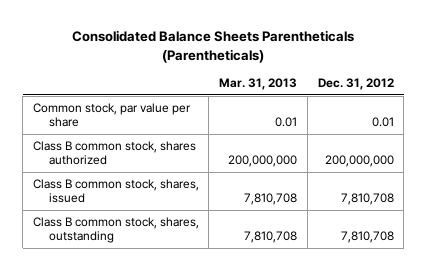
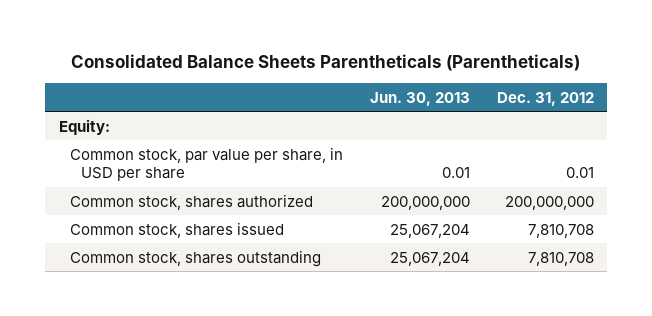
- | Mar. 31, 2013 | Dec. 31, 2012
+ | Jun. 30, 2013 | Dec. 31, 2012
- Common stock, par value per share | 0.01 | 0.01
- Class B common stock, shares authorized | 200,000,000 | 200,000,000
- Class B common stock, shares, issued | 7,810,708 | 7,810,708
- Class B common stock, shares, outstanding | 7,810,708 | 7,810,708
+ Equity:
+ Common stock, par value per share, in USD per share | 0.01 | 0.01
+ Common stock, shares authorized | 200,000,000 | 200,000,000
+ Common stock, shares issued | 25,067,204 | 7,810,708
+ Common stock, shares outstanding | 25,067,204 | 7,810,708

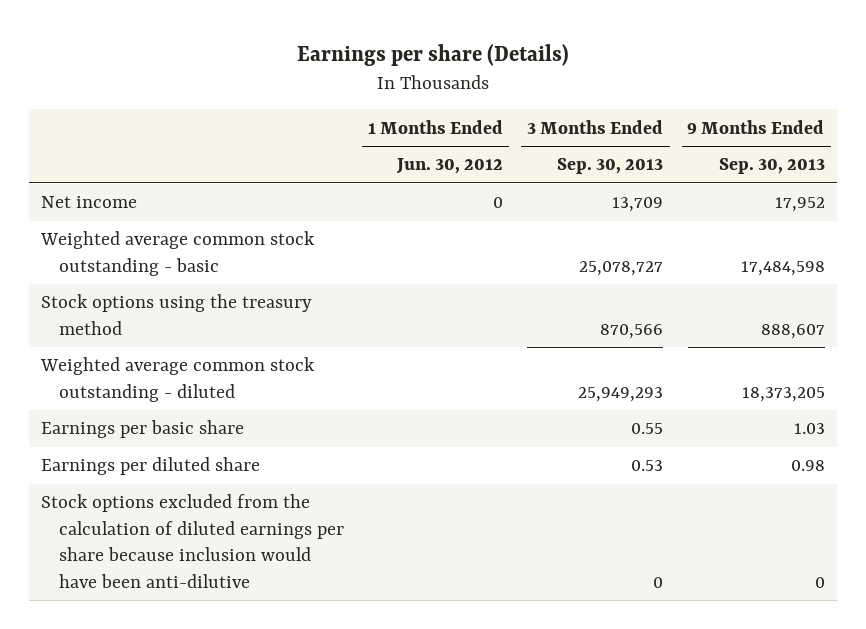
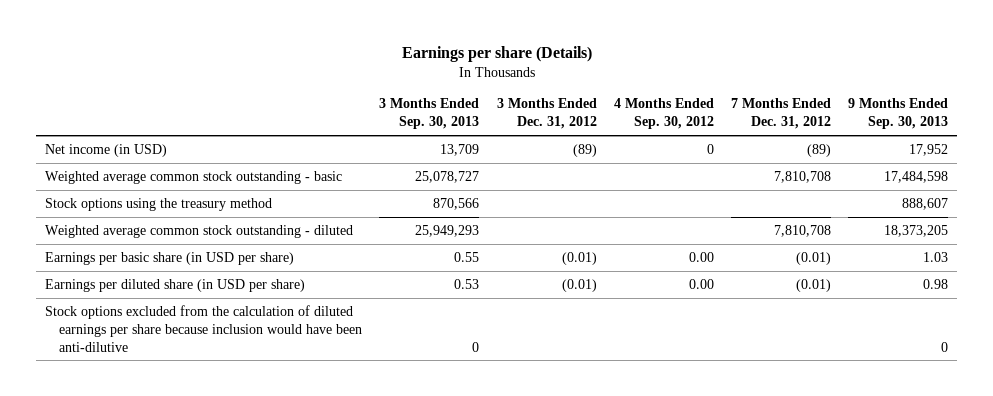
- | 1 Months Ended Jun. 30, 2012 | 3 Months Ended Sep. 30, 2013 | 9 Months Ended Sep. 30, 2013
+ | 3 Months Ended Sep. 30, 2013 | 3 Months Ended Dec. 31, 2012 | 4 Months Ended Sep. 30, 2012 | 7 Months Ended Dec. 31, 2012 | 9 Months Ended Sep. 30, 2013
- Net income | 0 | 13,709 | 17,952
+ Net income (in USD) | 13,709 | (89) | 0 | (89) | 17,952
- Earnings per basic share | | 0.55 | 1.03
- Earnings per diluted share | | 0.53 | 0.98
+ Earnings per basic share (in USD per share) | 0.55 | (0.01) | 0.00 | (0.01) | 1.03
+ Earnings per diluted share (in USD per share) | 0.53 | (0.01) | 0.00 | (0.01) | 0.98

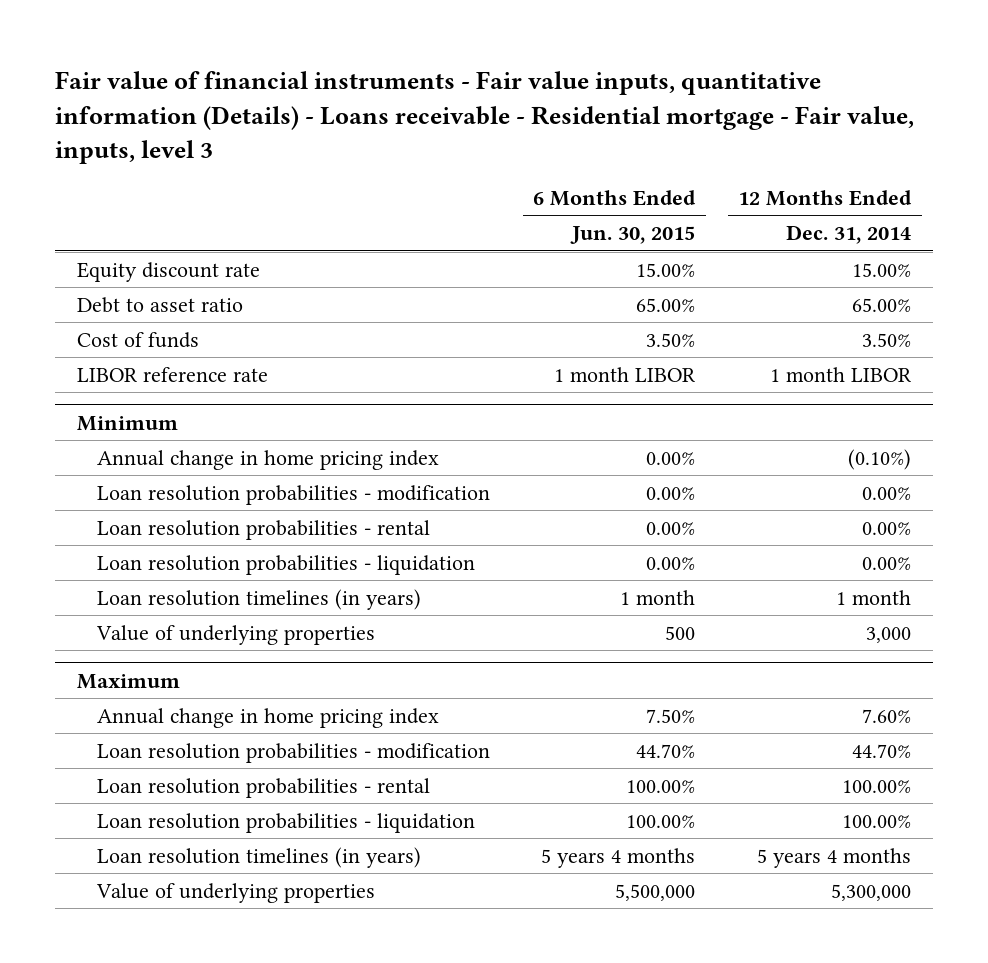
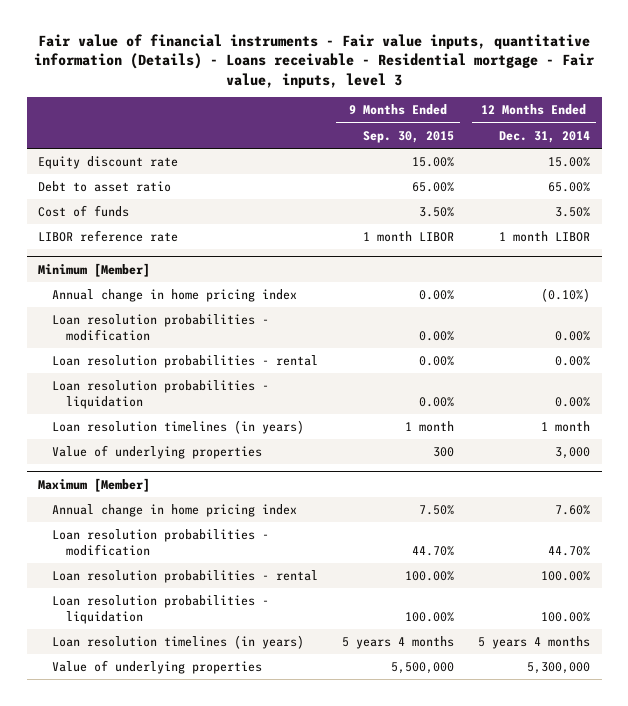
- | 6 Months Ended Jun. 30, 2015 | 12 Months Ended Dec. 31, 2014
+ | 9 Months Ended Sep. 30, 2015 | 12 Months Ended Dec. 31, 2014
- Minimum
+ Minimum [Member]
- Maximum
+ Maximum [Member]

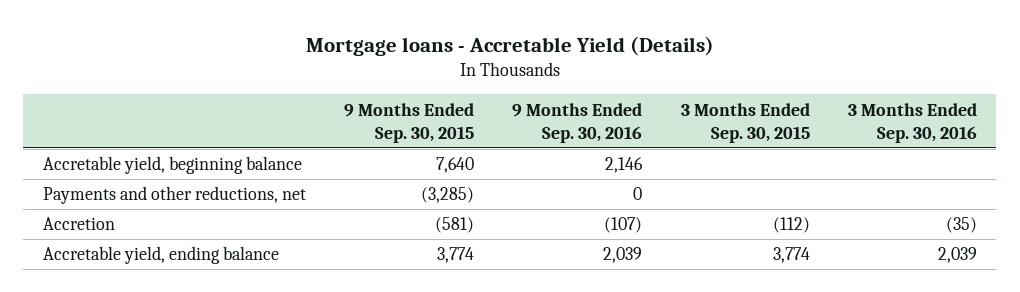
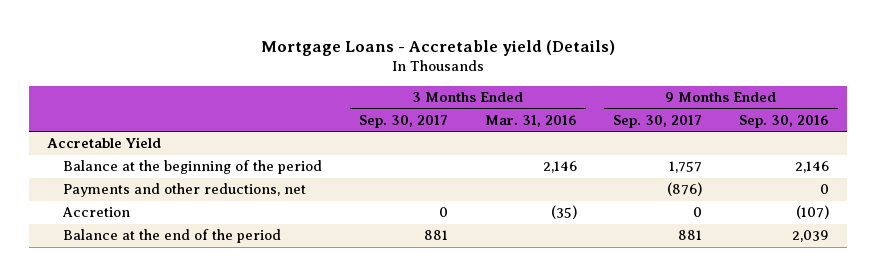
- Mortgage loans - Accretable Yield (Details)
+ Mortgage Loans - Accretable yield (Details)
- | 9 Months Ended Sep. 30, 2015 | 9 Months Ended Sep. 30, 2016 | 3 Months Ended Sep. 30, 2015 | 3 Months Ended Sep. 30, 2016
+ | 3 Months Ended Sep. 30, 2017 | 3 Months Ended Mar. 31, 2016 | 9 Months Ended Sep. 30, 2017 | 9 Months Ended Sep. 30, 2016
- Accretable yield, beginning balance | 7,640 | 2,146 | |
+ Accretable Yield
+ Balance at the beginning of the period | | 2,146 | 1,757 | 2,146
- Accretable yield, ending balance | 3,774 | 2,039 | 3,774 | 2,039
+ Balance at the end of the period | 881 | | 881 | 2,039

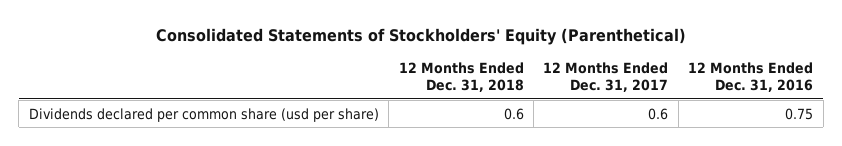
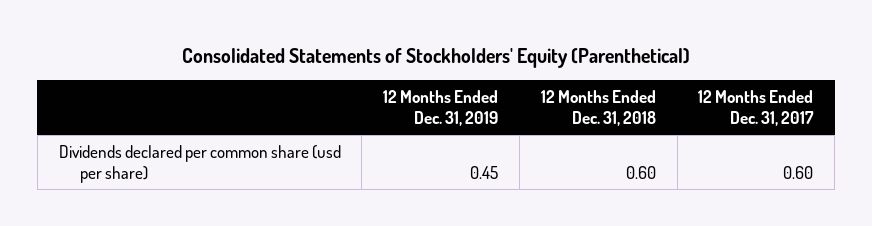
- | 12 Months Ended Dec. 31, 2018 | 12 Months Ended Dec. 31, 2017 | 12 Months Ended Dec. 31, 2016
+ | 12 Months Ended Dec. 31, 2019 | 12 Months Ended Dec. 31, 2018 | 12 Months Ended Dec. 31, 2017
- Dividends declared per common share (usd per share) | 0.6 | 0.6 | 0.75
+ Dividends declared per common share (usd per share) | 0.45 | 0.60 | 0.60

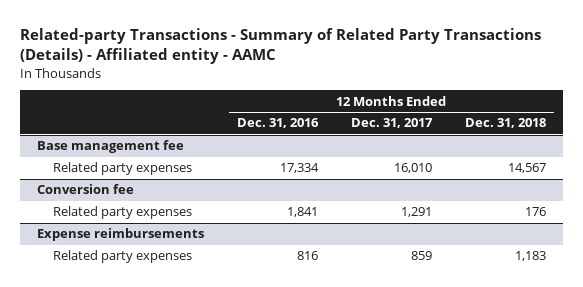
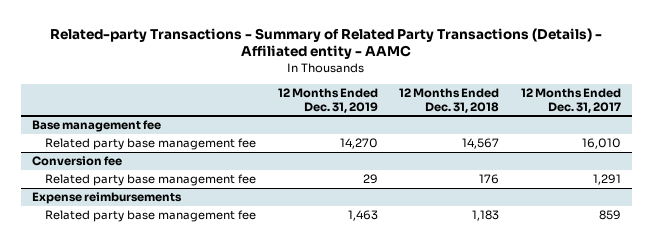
- | 12 Months Ended Dec. 31, 2016 | 12 Months Ended Dec. 31, 2017 | 12 Months Ended Dec. 31, 2018
+ | 12 Months Ended Dec. 31, 2019 | 12 Months Ended Dec. 31, 2018 | 12 Months Ended Dec. 31, 2017
@ Base management fee
- Related party expenses | 17,334 | 16,010 | 14,567
+ Related party base management fee | 14,270 | 14,567 | 16,010
@ Conversion fee
- Related party expenses | 1,841 | 1,291 | 176
+ Related party base management fee | 29 | 176 | 1,291
@ Expense reimbursements
- Related party expenses | 816 | 859 | 1,183
+ Related party base management fee | 1,463 | 1,183 | 859

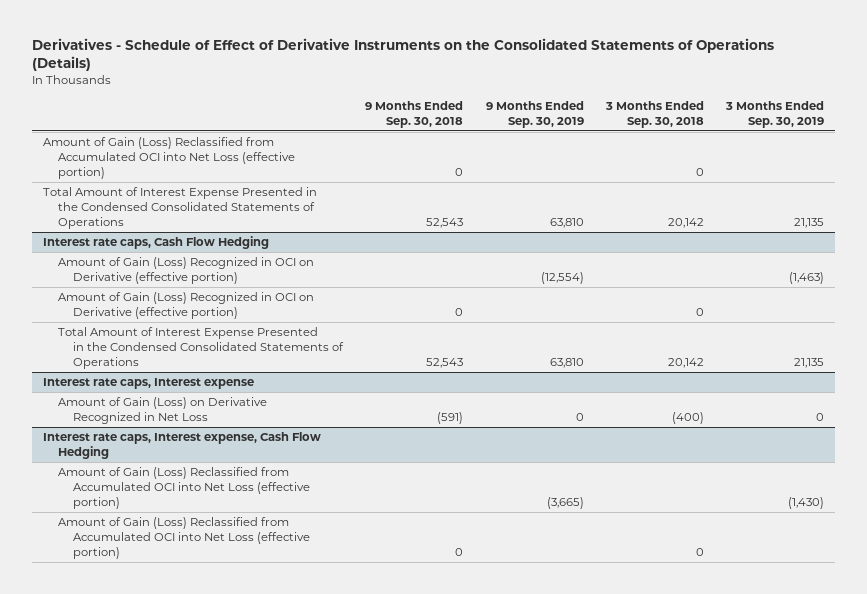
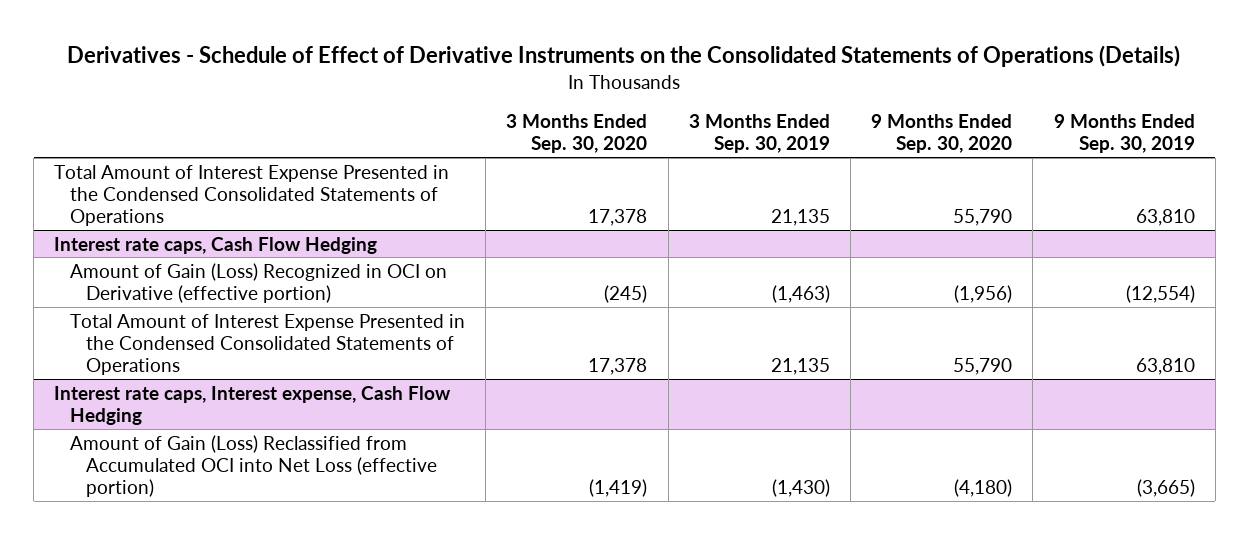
- | 9 Months Ended Sep. 30, 2018 | 9 Months Ended Sep. 30, 2019 | 3 Months Ended Sep. 30, 2018 | 3 Months Ended Sep. 30, 2019
+ | 3 Months Ended Sep. 30, 2020 | 3 Months Ended Sep. 30, 2019 | 9 Months Ended Sep. 30, 2020 | 9 Months Ended Sep. 30, 2019
- Amount of Gain (Loss) Reclassified from Accumulated OCI into Net Loss (effective portion) | 0 | | 0 |
@ Interest rate caps, Cash Flow Hedging
- Amount of Gain (Loss) Recognized in OCI on Derivative (effective portion) | 0 | | 0 |
- Interest rate caps, Interest expense
- Amount of Gain (Loss) on Derivative Recognized in Net Loss | (591) | 0 | (400) | 0
@ Interest rate caps, Interest expense, Cash Flow Hedging
- Amount of Gain (Loss) Reclassified from Accumulated OCI into Net Loss (effective portion) | 0 | | 0 |

